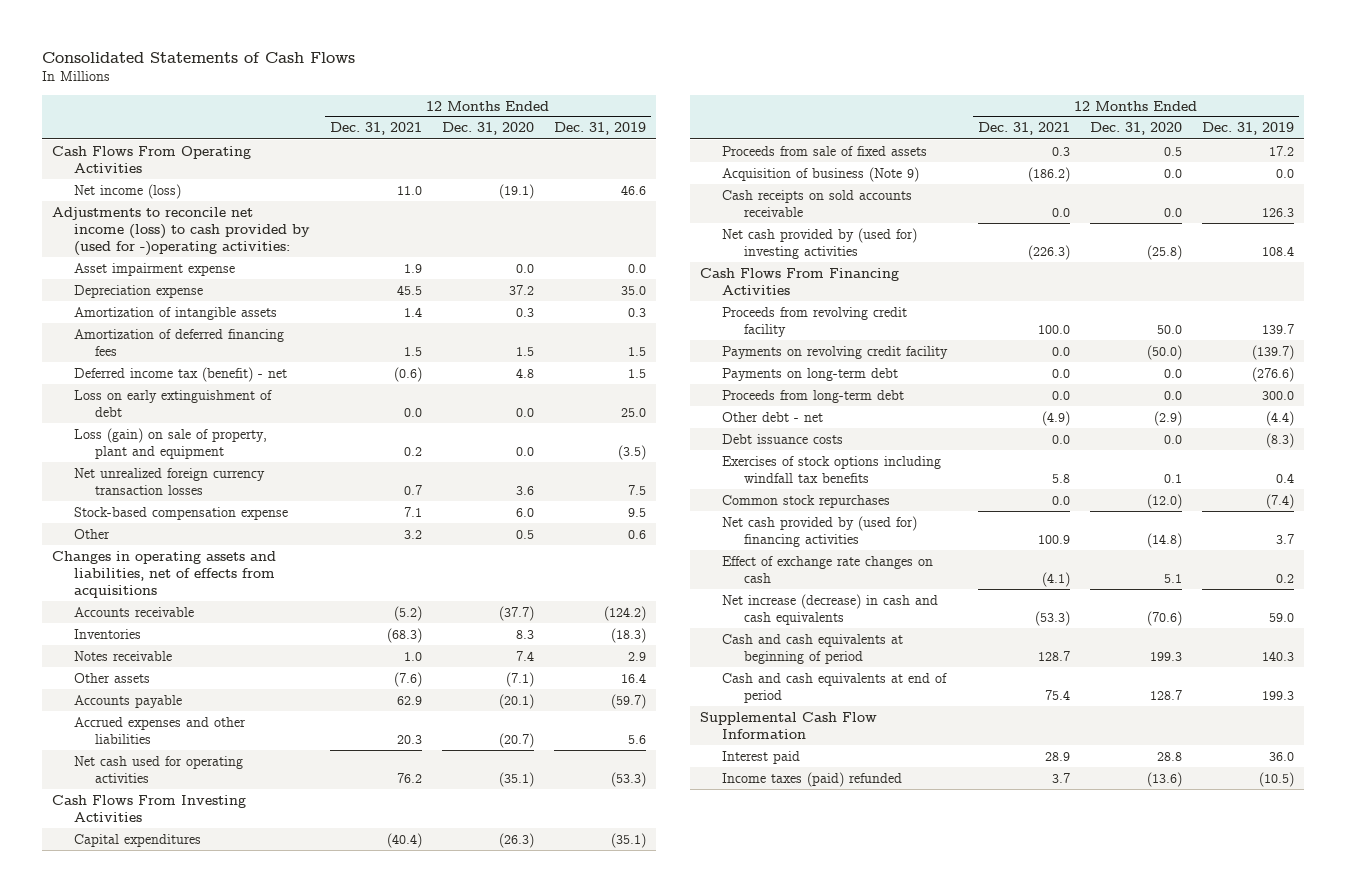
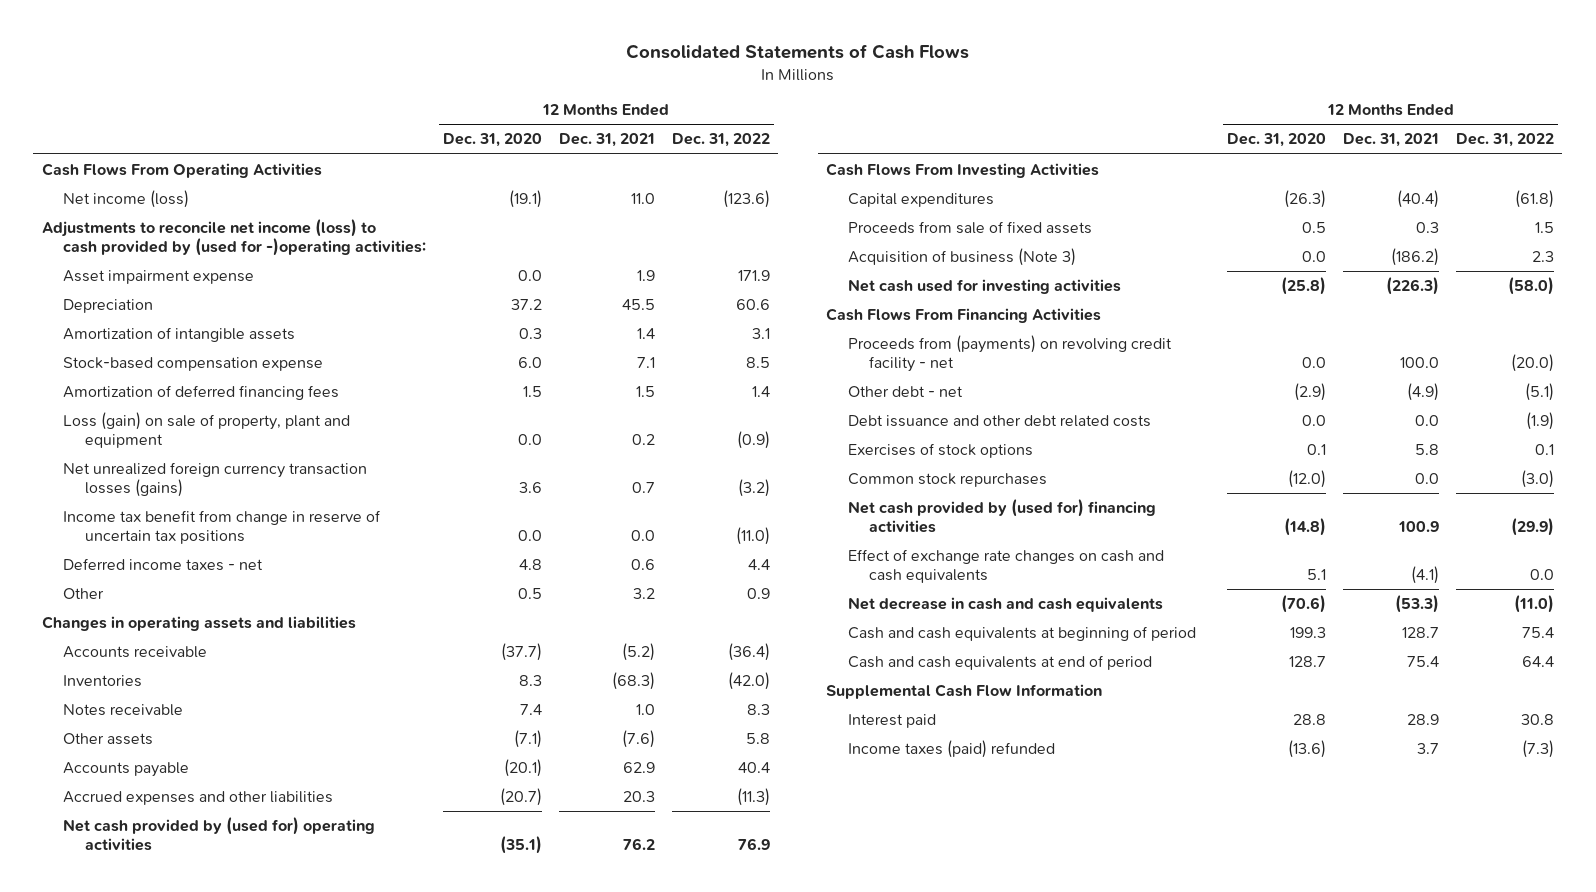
- | 12 Months Ended Dec. 31, 2021 | 12 Months Ended Dec. 31, 2020 | 12 Months Ended Dec. 31, 2019
+ | 12 Months Ended Dec. 31, 2020 | 12 Months Ended Dec. 31, 2021 | 12 Months Ended Dec. 31, 2022
- Depreciation expense | 45.5 | 37.2 | 35.0
+ Depreciation | 37.2 | 45.5 | 60.6
moved up: Stock-based compensation expense | 6.0 | 7.1 | 8.5
- Deferred income tax (benefit) - net | (0.6) | 4.8 | 1.5
- Loss on early extinguishment of debt | 0.0 | 0.0 | 25.0
- Net unrealized foreign currency transaction losses | 0.7 | 3.6 | 7.5
+ Net unrealized foreign currency transaction losses (gains) | 3.6 | 0.7 | (3.2)
+ Income tax benefit from change in reserve of uncertain tax positions | 0.0 | 0.0 | (11.0)
+ Deferred income taxes - net | 4.8 | 0.6 | 4.4
- Changes in operating assets and liabilities, net of effects from acquisitions
+ Changes in operating assets and liabilities
- Net cash used for operating activities | 76.2 | (35.1) | (53.3)
+ Net cash provided by (used for) operating activities | (35.1) | 76.2 | 76.9
- Acquisition of business (Note 9) | (186.2) | 0.0 | 0.0
- Cash receipts on sold accounts receivable | 0.0 | 0.0 | 126.3
- Net cash provided by (used for) investing activities | (226.3) | (25.8) | 108.4
+ Acquisition of business (Note 3) | 0.0 | (186.2) | 2.3
+ Net cash used for investing activities | (25.8) | (226.3) | (58.0)
- Proceeds from revolving credit facility | 100.0 | 50.0 | 139.7
- Payments on revolving credit facility | 0.0 | (50.0) | (139.7)
- Payments on long-term debt | 0.0 | 0.0 | (276.6)
- Proceeds from long-term debt | 0.0 | 0.0 | 300.0
+ Proceeds from (payments) on revolving credit facility - net | 0.0 | 100.0 | (20.0)
- Debt issuance costs | 0.0 | 0.0 | (8.3)
- Exercises of stock options including windfall tax benefits | 5.8 | 0.1 | 0.4
+ Debt issuance and other debt related costs | 0.0 | 0.0 | (1.9)
+ Exercises of stock options | 0.1 | 5.8 | 0.1
- Effect of exchange rate changes on cash | (4.1) | 5.1 | 0.2
- Net increase (decrease) in cash and cash equivalents | (53.3) | (70.6) | 59.0
+ Effect of exchange rate changes on cash and cash equivalents | 5.1 | (4.1) | 0.0
+ Net decrease in cash and cash equivalents | (70.6) | (53.3) | (11.0)

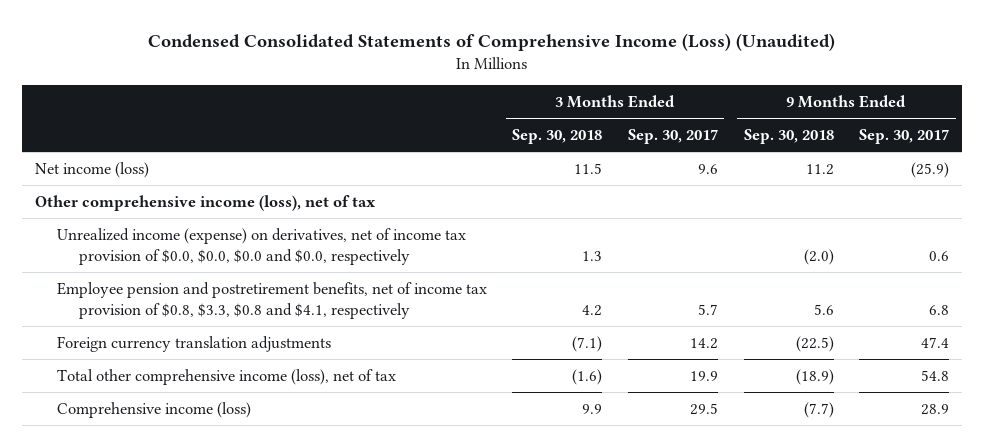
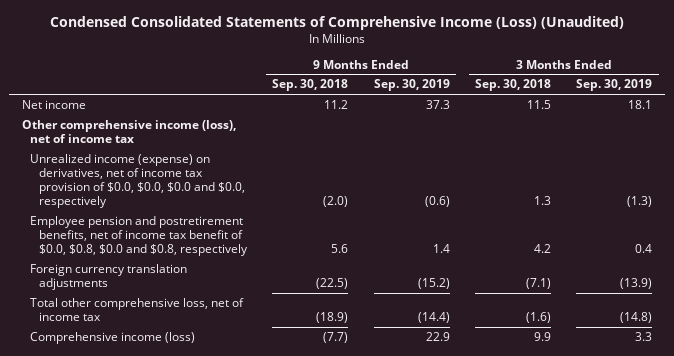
- | 3 Months Ended Sep. 30, 2018 | 3 Months Ended Sep. 30, 2017 | 9 Months Ended Sep. 30, 2018 | 9 Months Ended Sep. 30, 2017
+ | 9 Months Ended Sep. 30, 2018 | 9 Months Ended Sep. 30, 2019 | 3 Months Ended Sep. 30, 2018 | 3 Months Ended Sep. 30, 2019
- Net income (loss) | 11.5 | 9.6 | 11.2 | (25.9)
- Other comprehensive income (loss), net of tax
+ Net income | 11.2 | 37.3 | 11.5 | 18.1
+ Other comprehensive income (loss), net of income tax
- Employee pension and postretirement benefits, net of income tax provision of $0.8, $3.3, $0.8 and $4.1, respectively | 4.2 | 5.7 | 5.6 | 6.8
+ Employee pension and postretirement benefits, net of income tax benefit of $0.0, $0.8, $0.0 and $0.8, respectively | 5.6 | 1.4 | 4.2 | 0.4
- Total other comprehensive income (loss), net of tax | (1.6) | 19.9 | (18.9) | 54.8
+ Total other comprehensive loss, net of income tax | (18.9) | (14.4) | (1.6) | (14.8)

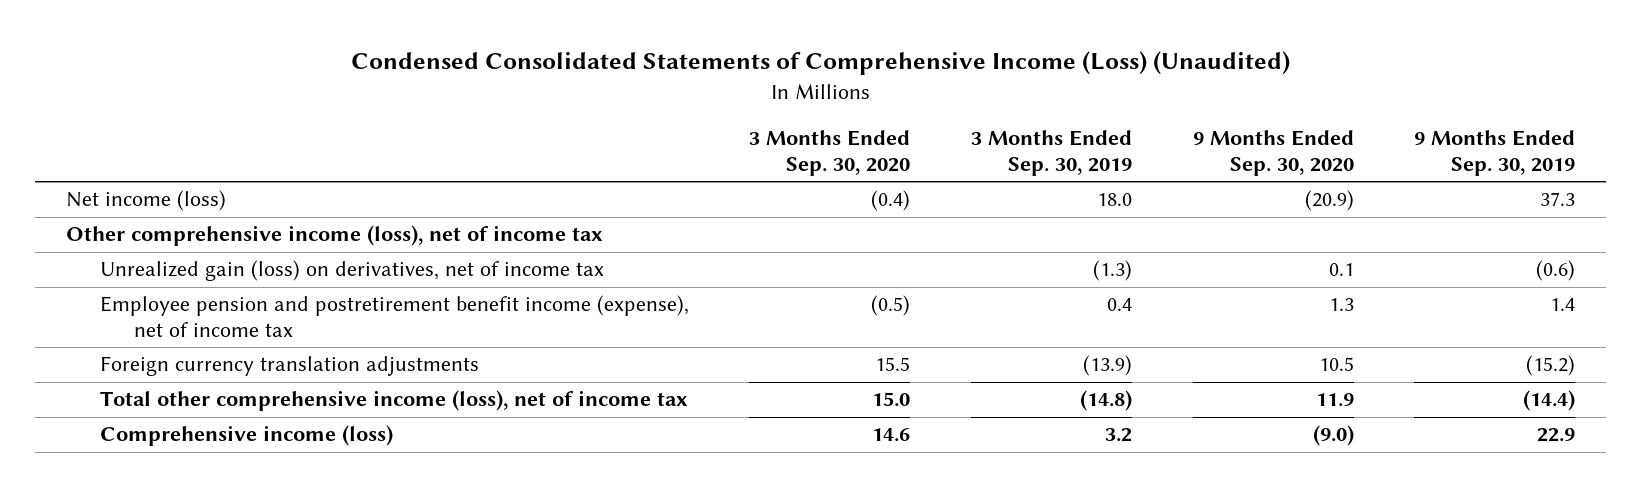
- | 9 Months Ended Sep. 30, 2018 | 9 Months Ended Sep. 30, 2019 | 3 Months Ended Sep. 30, 2018 | 3 Months Ended Sep. 30, 2019
+ | 3 Months Ended Sep. 30, 2020 | 3 Months Ended Sep. 30, 2019 | 9 Months Ended Sep. 30, 2020 | 9 Months Ended Sep. 30, 2019
- Net income | 11.2 | 37.3 | 11.5 | 18.1
+ Net income (loss) | (0.4) | 18.0 | (20.9) | 37.3
- Unrealized income (expense) on derivatives, net of income tax provision of $0.0, $0.0, $0.0 and $0.0, respectively | (2.0) | (0.6) | 1.3 | (1.3)
- Employee pension and postretirement benefits, net of income tax benefit of $0.0, $0.8, $0.0 and $0.8, respectively | 5.6 | 1.4 | 4.2 | 0.4
+ Unrealized gain (loss) on derivatives, net of income tax | | (1.3) | 0.1 | (0.6)
+ Employee pension and postretirement benefit income (expense), net of income tax | (0.5) | 0.4 | 1.3 | 1.4
- Total other comprehensive loss, net of income tax | (18.9) | (14.4) | (1.6) | (14.8)
- Comprehensive income (loss) | (7.7) | 22.9 | 9.9 | 3.3
+ Total other comprehensive income (loss), net of income tax | 15.0 | (14.8) | 11.9 | (14.4)
+ Comprehensive income (loss) | 14.6 | 3.2 | (9.0) | 22.9

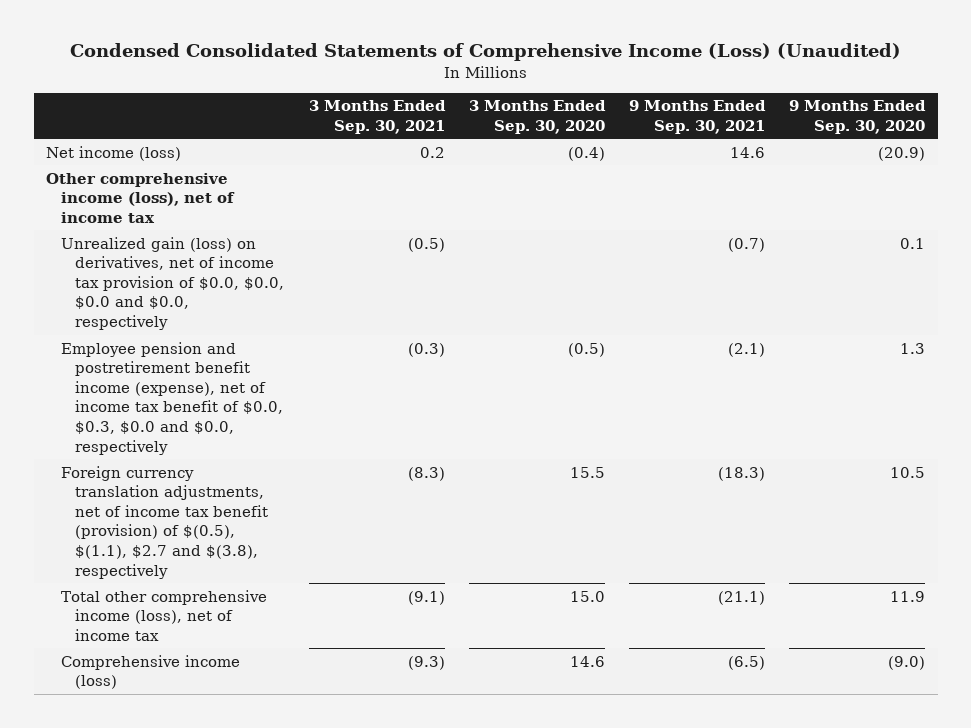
- | 3 Months Ended Sep. 30, 2020 | 3 Months Ended Sep. 30, 2019 | 9 Months Ended Sep. 30, 2020 | 9 Months Ended Sep. 30, 2019
+ | 3 Months Ended Sep. 30, 2021 | 3 Months Ended Sep. 30, 2020 | 9 Months Ended Sep. 30, 2021 | 9 Months Ended Sep. 30, 2020
- Unrealized gain (loss) on derivatives, net of income tax | | (1.3) | 0.1 | (0.6)
- Employee pension and postretirement benefit income (expense), net of income tax | (0.5) | 0.4 | 1.3 | 1.4
- Foreign currency translation adjustments | 15.5 | (13.9) | 10.5 | (15.2)
+ Unrealized gain (loss) on derivatives, net of income tax provision of $0.0, $0.0, $0.0 and $0.0, respectively | (0.5) | | (0.7) | 0.1
+ Employee pension and postretirement benefit income (expense), net of income tax benefit of $0.0, $0.3, $0.0 and $0.0, respectively | (0.3) | (0.5) | (2.1) | 1.3
+ Foreign currency translation adjustments, net of income tax benefit (provision) of $(0.5), $(1.1), $2.7 and $(3.8), respectively | (8.3) | 15.5 | (18.3) | 10.5

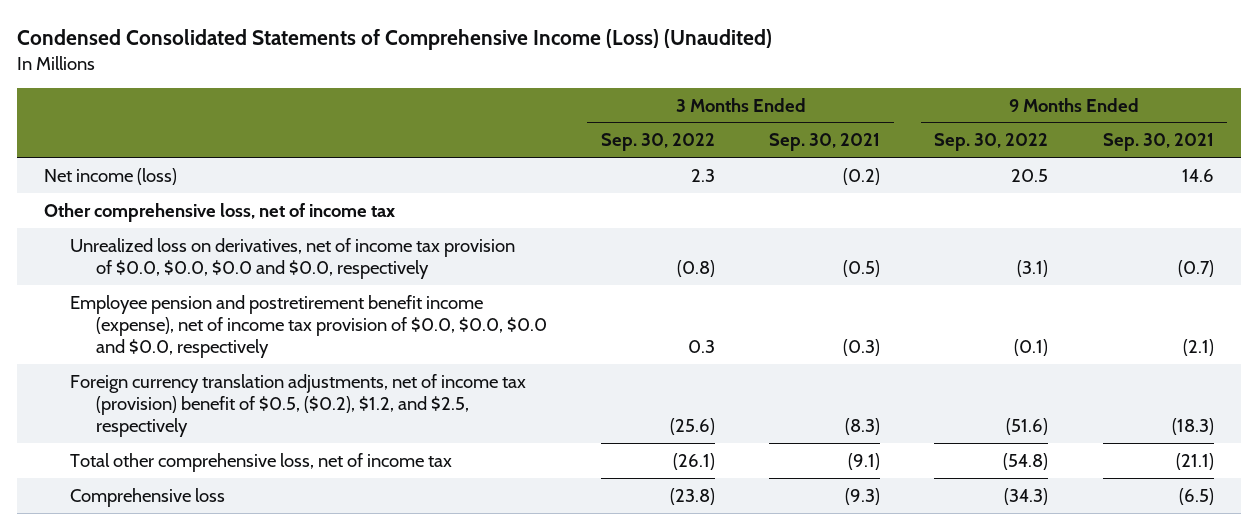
- | 3 Months Ended Sep. 30, 2021 | 3 Months Ended Sep. 30, 2020 | 9 Months Ended Sep. 30, 2021 | 9 Months Ended Sep. 30, 2020
+ | 3 Months Ended Sep. 30, 2022 | 3 Months Ended Sep. 30, 2021 | 9 Months Ended Sep. 30, 2022 | 9 Months Ended Sep. 30, 2021
- Net income (loss) | 0.2 | (0.4) | 14.6 | (20.9)
- Other comprehensive income (loss), net of income tax
- Unrealized gain (loss) on derivatives, net of income tax provision of $0.0, $0.0, $0.0 and $0.0, respectively | (0.5) | | (0.7) | 0.1
- Employee pension and postretirement benefit income (expense), net of income tax benefit of $0.0, $0.3, $0.0 and $0.0, respectively | (0.3) | (0.5) | (2.1) | 1.3
- Foreign currency translation adjustments, net of income tax benefit (provision) of $(0.5), $(1.1), $2.7 and $(3.8), respectively | (8.3) | 15.5 | (18.3) | 10.5
- Total other comprehensive income (loss), net of income tax | (9.1) | 15.0 | (21.1) | 11.9
- Comprehensive income (loss) | (9.3) | 14.6 | (6.5) | (9.0)
+ Net income (loss) | 2.3 | (0.2) | 20.5 | 14.6
+ Other comprehensive loss, net of income tax
+ Unrealized loss on derivatives, net of income tax provision of $0.0, $0.0, $0.0 and $0.0, respectively | (0.8) | (0.5) | (3.1) | (0.7)
+ Employee pension and postretirement benefit income (expense), net of income tax provision of $0.0, $0.0, $0.0 and $0.0, respectively | 0.3 | (0.3) | (0.1) | (2.1)
+ Foreign currency translation adjustments, net of income tax (provision) benefit of $0.5, ($0.2), $1.2, and $2.5, respectively | (25.6) | (8.3) | (51.6) | (18.3)
+ Total other comprehensive loss, net of income tax | (26.1) | (9.1) | (54.8) | (21.1)
+ Comprehensive loss | (23.8) | (9.3) | (34.3) | (6.5)

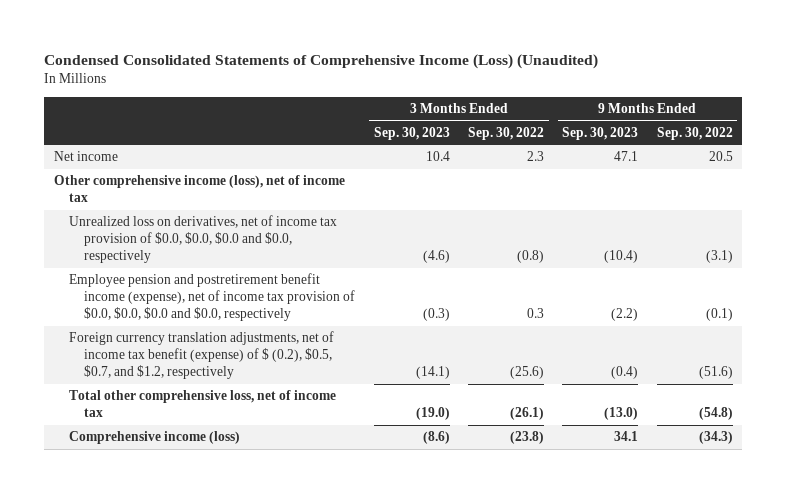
- | 3 Months Ended Sep. 30, 2022 | 3 Months Ended Sep. 30, 2021 | 9 Months Ended Sep. 30, 2022 | 9 Months Ended Sep. 30, 2021
+ | 3 Months Ended Sep. 30, 2023 | 3 Months Ended Sep. 30, 2022 | 9 Months Ended Sep. 30, 2023 | 9 Months Ended Sep. 30, 2022
- Net income (loss) | 2.3 | (0.2) | 20.5 | 14.6
- Other comprehensive loss, net of income tax
+ Net income | 10.4 | 2.3 | 47.1 | 20.5
+ Other comprehensive income (loss), net of income tax
- Foreign currency translation adjustments, net of income tax (provision) benefit of $0.5, ($0.2), $1.2, and $2.5, respectively | (25.6) | (8.3) | (51.6) | (18.3)
+ Foreign currency translation adjustments, net of income tax benefit (expense) of $ (0.2), $0.5, $0.7, and $1.2, respectively | (14.1) | (25.6) | (0.4) | (51.6)
- Comprehensive loss | (23.8) | (9.3) | (34.3) | (6.5)
+ Comprehensive income (loss) | (8.6) | (23.8) | 34.1 | (34.3)

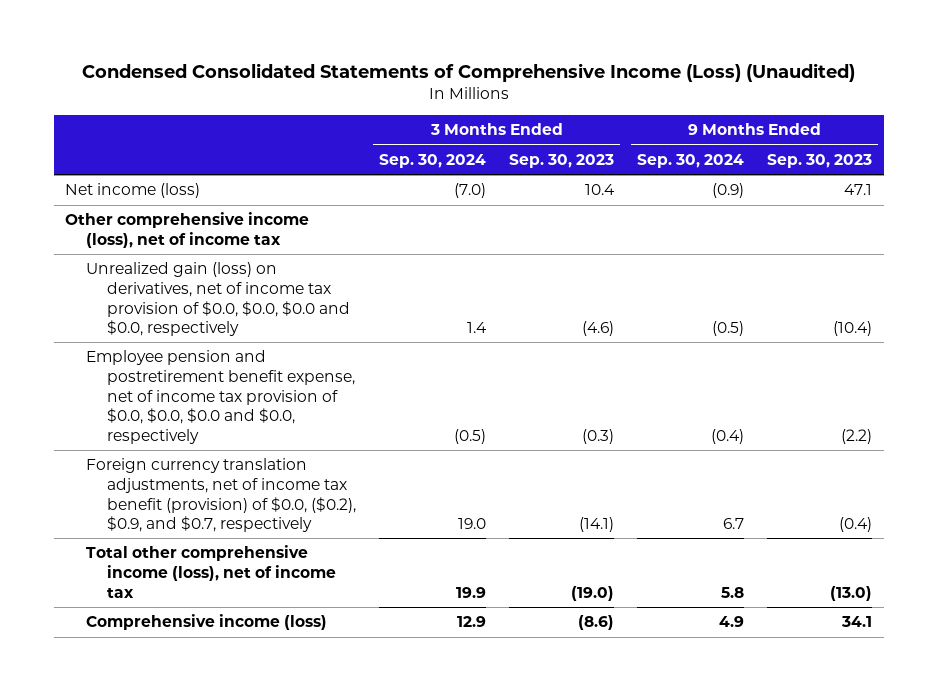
- | 3 Months Ended Sep. 30, 2023 | 3 Months Ended Sep. 30, 2022 | 9 Months Ended Sep. 30, 2023 | 9 Months Ended Sep. 30, 2022
+ | 3 Months Ended Sep. 30, 2024 | 3 Months Ended Sep. 30, 2023 | 9 Months Ended Sep. 30, 2024 | 9 Months Ended Sep. 30, 2023
- Net income | 10.4 | 2.3 | 47.1 | 20.5
+ Net income (loss) | (7.0) | 10.4 | (0.9) | 47.1
- Unrealized loss on derivatives, net of income tax provision of $0.0, $0.0, $0.0 and $0.0, respectively | (4.6) | (0.8) | (10.4) | (3.1)
- Employee pension and postretirement benefit income (expense), net of income tax provision of $0.0, $0.0, $0.0 and $0.0, respectively | (0.3) | 0.3 | (2.2) | (0.1)
- Foreign currency translation adjustments, net of income tax benefit (expense) of $ (0.2), $0.5, $0.7, and $1.2, respectively | (14.1) | (25.6) | (0.4) | (51.6)
- Total other comprehensive loss, net of income tax | (19.0) | (26.1) | (13.0) | (54.8)
+ Unrealized gain (loss) on derivatives, net of income tax provision of $0.0, $0.0, $0.0 and $0.0, respectively | 1.4 | (4.6) | (0.5) | (10.4)
+ Employee pension and postretirement benefit expense, net of income tax provision of $0.0, $0.0, $0.0 and $0.0, respectively | (0.5) | (0.3) | (0.4) | (2.2)
+ Foreign currency translation adjustments, net of income tax benefit (provision) of $0.0, ($0.2), $0.9, and $0.7, respectively | 19.0 | (14.1) | 6.7 | (0.4)
+ Total other comprehensive income (loss), net of income tax | 19.9 | (19.0) | 5.8 | (13.0)

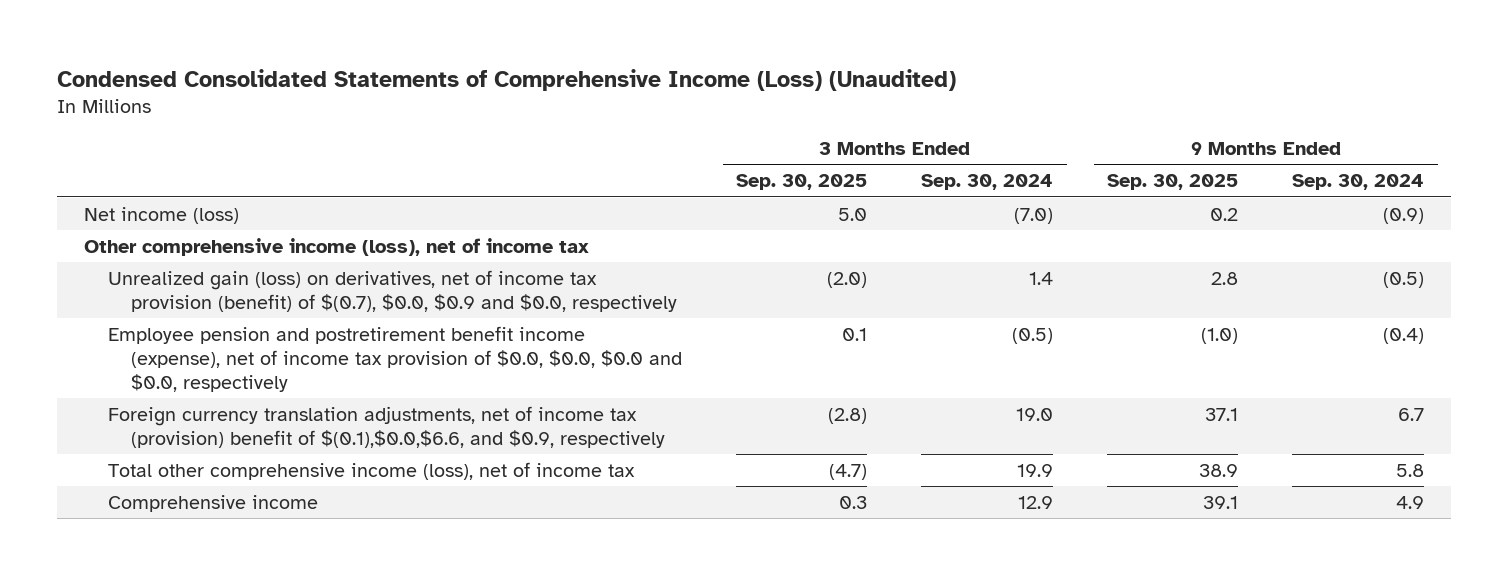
- | 3 Months Ended Sep. 30, 2024 | 3 Months Ended Sep. 30, 2023 | 9 Months Ended Sep. 30, 2024 | 9 Months Ended Sep. 30, 2023
+ | 3 Months Ended Sep. 30, 2025 | 3 Months Ended Sep. 30, 2024 | 9 Months Ended Sep. 30, 2025 | 9 Months Ended Sep. 30, 2024
- Unrealized gain (loss) on derivatives, net of income tax provision of $0.0, $0.0, $0.0 and $0.0, respectively | 1.4 | (4.6) | (0.5) | (10.4)
- Employee pension and postretirement benefit expense, net of income tax provision of $0.0, $0.0, $0.0 and $0.0, respectively | (0.5) | (0.3) | (0.4) | (2.2)
- Foreign currency translation adjustments, net of income tax benefit (provision) of $0.0, ($0.2), $0.9, and $0.7, respectively | 19.0 | (14.1) | 6.7 | (0.4)
+ Unrealized gain (loss) on derivatives, net of income tax provision (benefit) of $(0.7), $0.0, $0.9 and $0.0, respectively | (2.0) | 1.4 | 2.8 | (0.5)
+ Employee pension and postretirement benefit income (expense), net of income tax provision of $0.0, $0.0, $0.0 and $0.0, respectively | 0.1 | (0.5) | (1.0) | (0.4)
+ Foreign currency translation adjustments, net of income tax (provision) benefit of $(0.1),$0.0,$6.6, and $0.9, respectively | (2.8) | 19.0 | 37.1 | 6.7
- Comprehensive income (loss) | 12.9 | (8.6) | 4.9 | 34.1
+ Comprehensive income | 0.3 | 12.9 | 39.1 | 4.9

